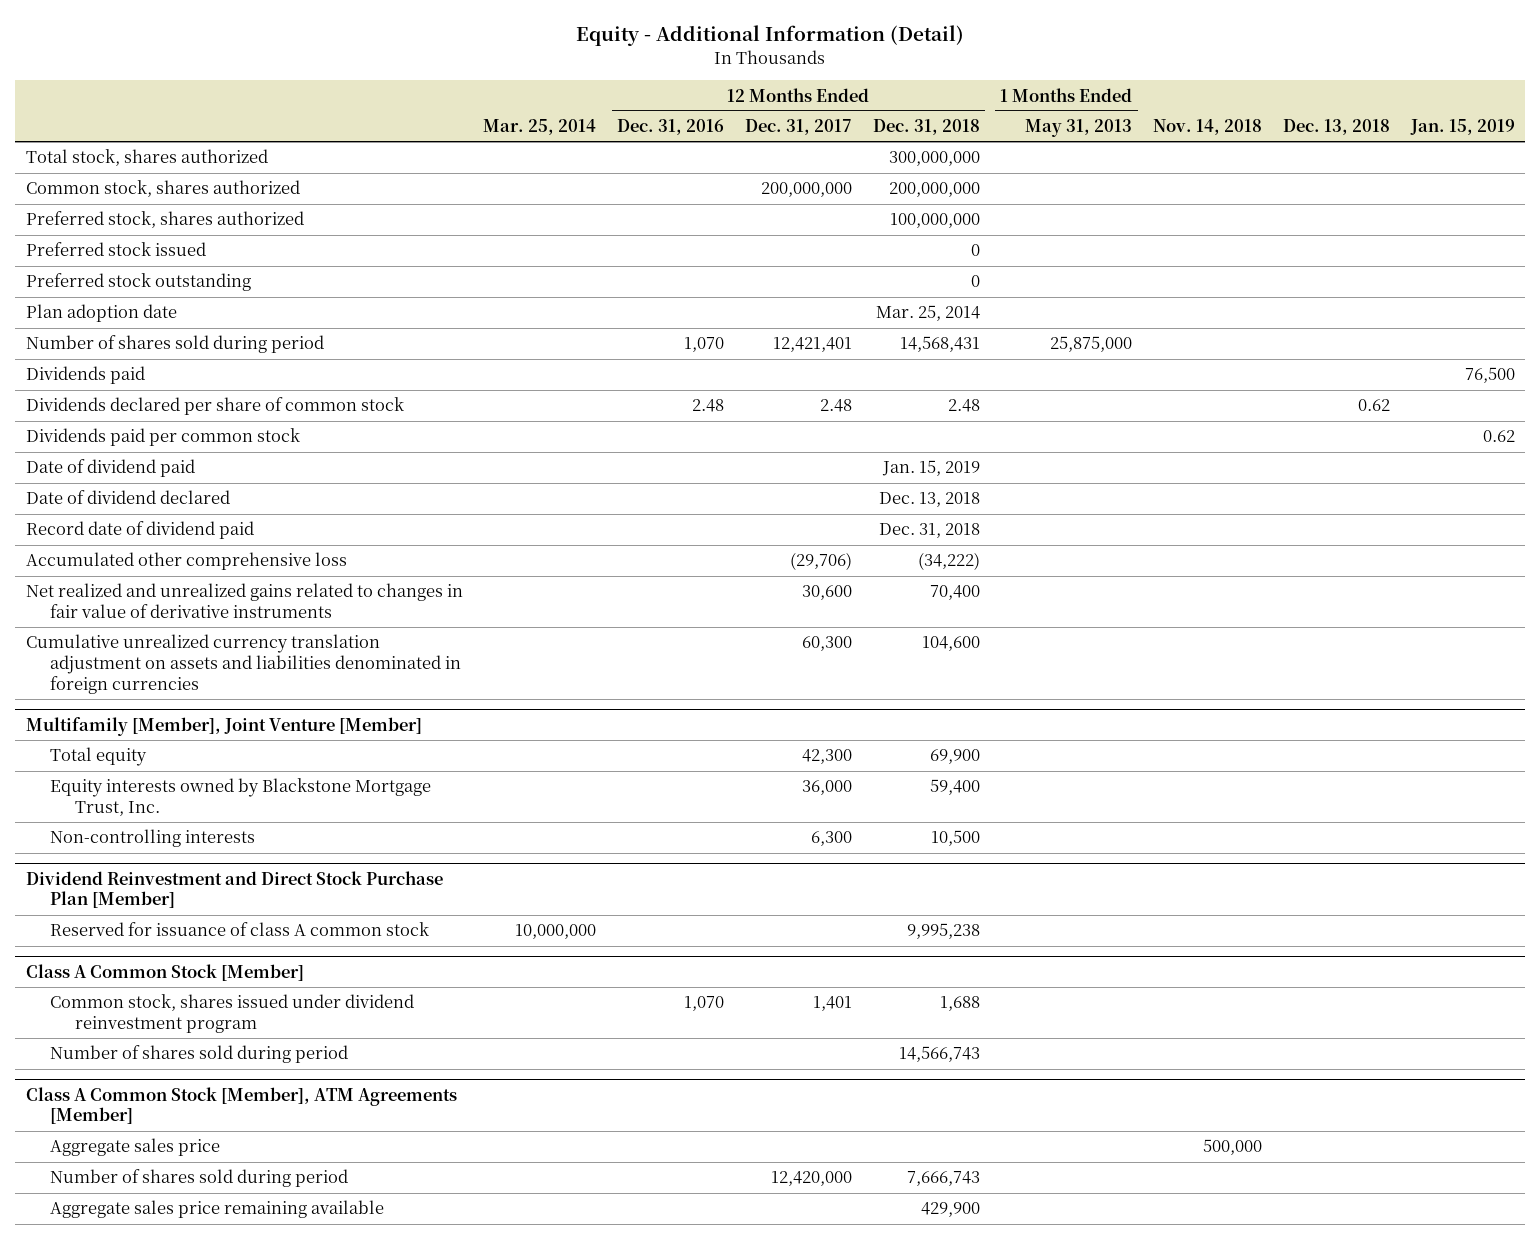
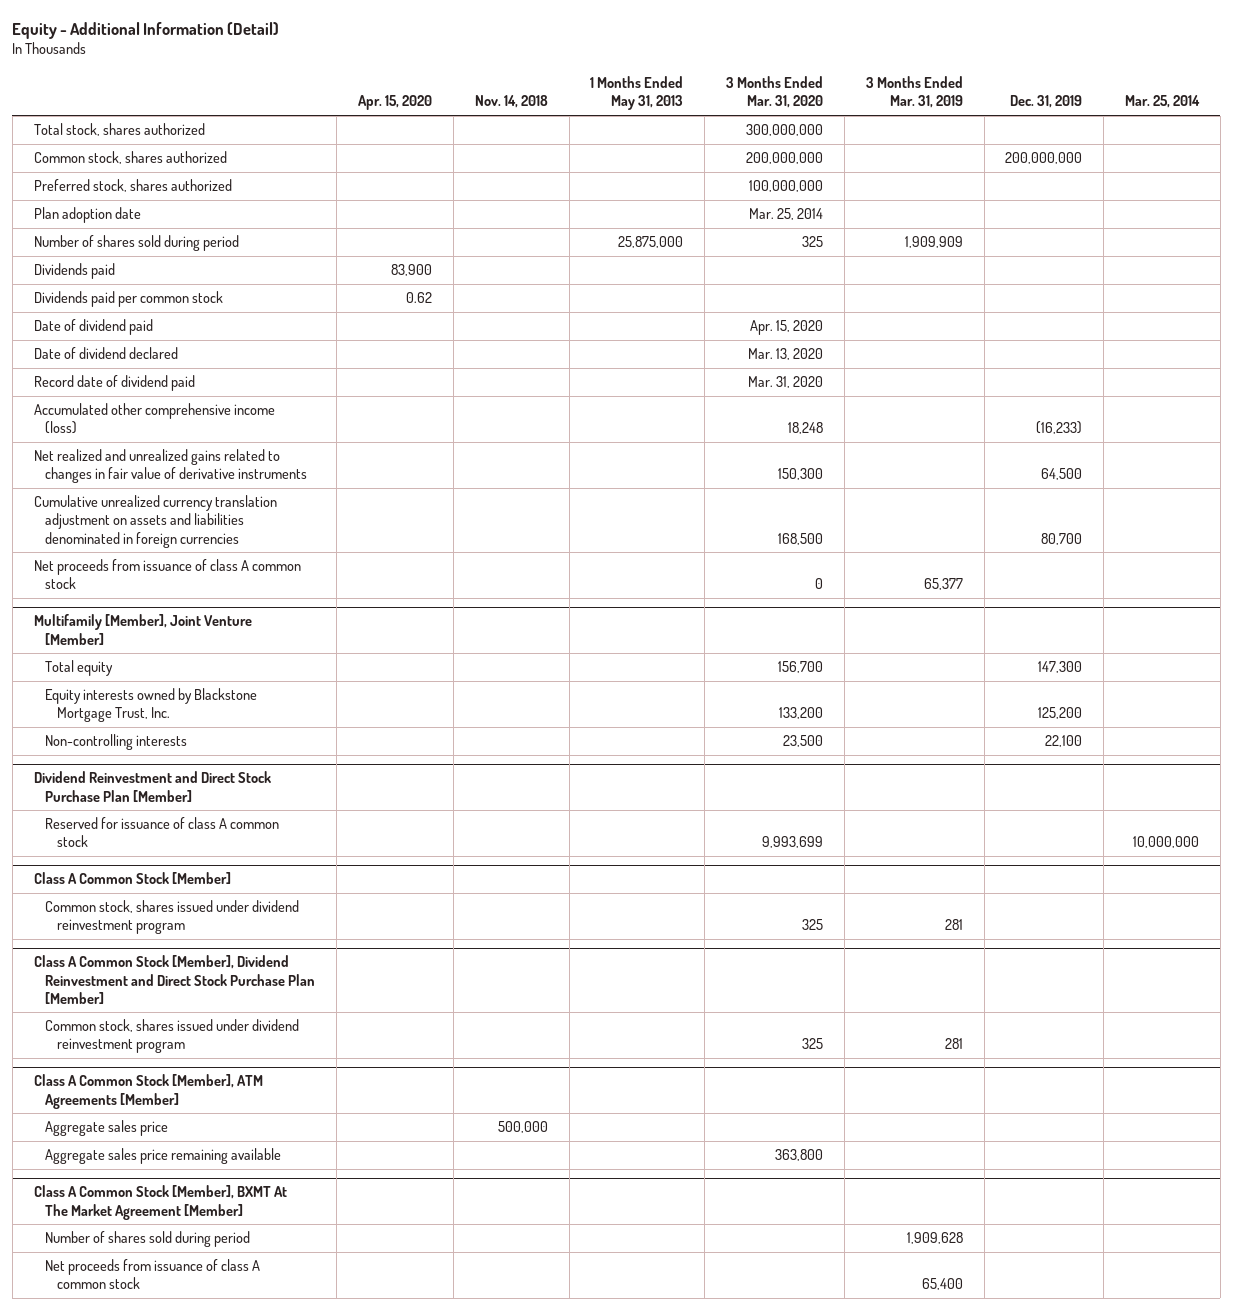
- | Mar. 25, 2014 | 12 Months Ended Dec. 31, 2016 | 12 Months Ended Dec. 31, 2017 | 12 Months Ended Dec. 31, 2018 | 1 Months Ended May 31, 2013 | Nov. 14, 2018 | Dec. 13, 2018 | Jan. 15, 2019
+ | Apr. 15, 2020 | Nov. 14, 2018 | 1 Months Ended May 31, 2013 | 3 Months Ended Mar. 31, 2020 | 3 Months Ended Mar. 31, 2019 | Dec. 31, 2019 | Mar. 25, 2014
- Preferred stock issued | | | | 0 | | | |
- Preferred stock outstanding | | | | 0 | | | |
- Dividends declared per share of common stock | | 2.48 | 2.48 | 2.48 | | | 0.62 |
- Accumulated other comprehensive loss | | | (29,706) | (34,222) | | | |
+ Accumulated other comprehensive income (loss) | | | | 18,248 | | (16,233) |
+ Net proceeds from issuance of class A common stock | | | | 0 | 65,377 | |
@ Class A Common Stock [Member]
- Number of shares sold during period | | | | 14,566,743 | | | |
+ Class A Common Stock [Member], Dividend Reinvestment and Direct Stock Purchase Plan [Member]
+ Common stock, shares issued under dividend reinvestment program | | | | 325 | 281 | |
@ Class A Common Stock [Member], ATM Agreements [Member]
- Number of shares sold during period | | | 12,420,000 | 7,666,743 | | | |
+ Class A Common Stock [Member], BXMT At The Market Agreement [Member]
+ Number of shares sold during period | | | | | 1,909,628 | |
+ Net proceeds from issuance of class A common stock | | | | | 65,400 | |

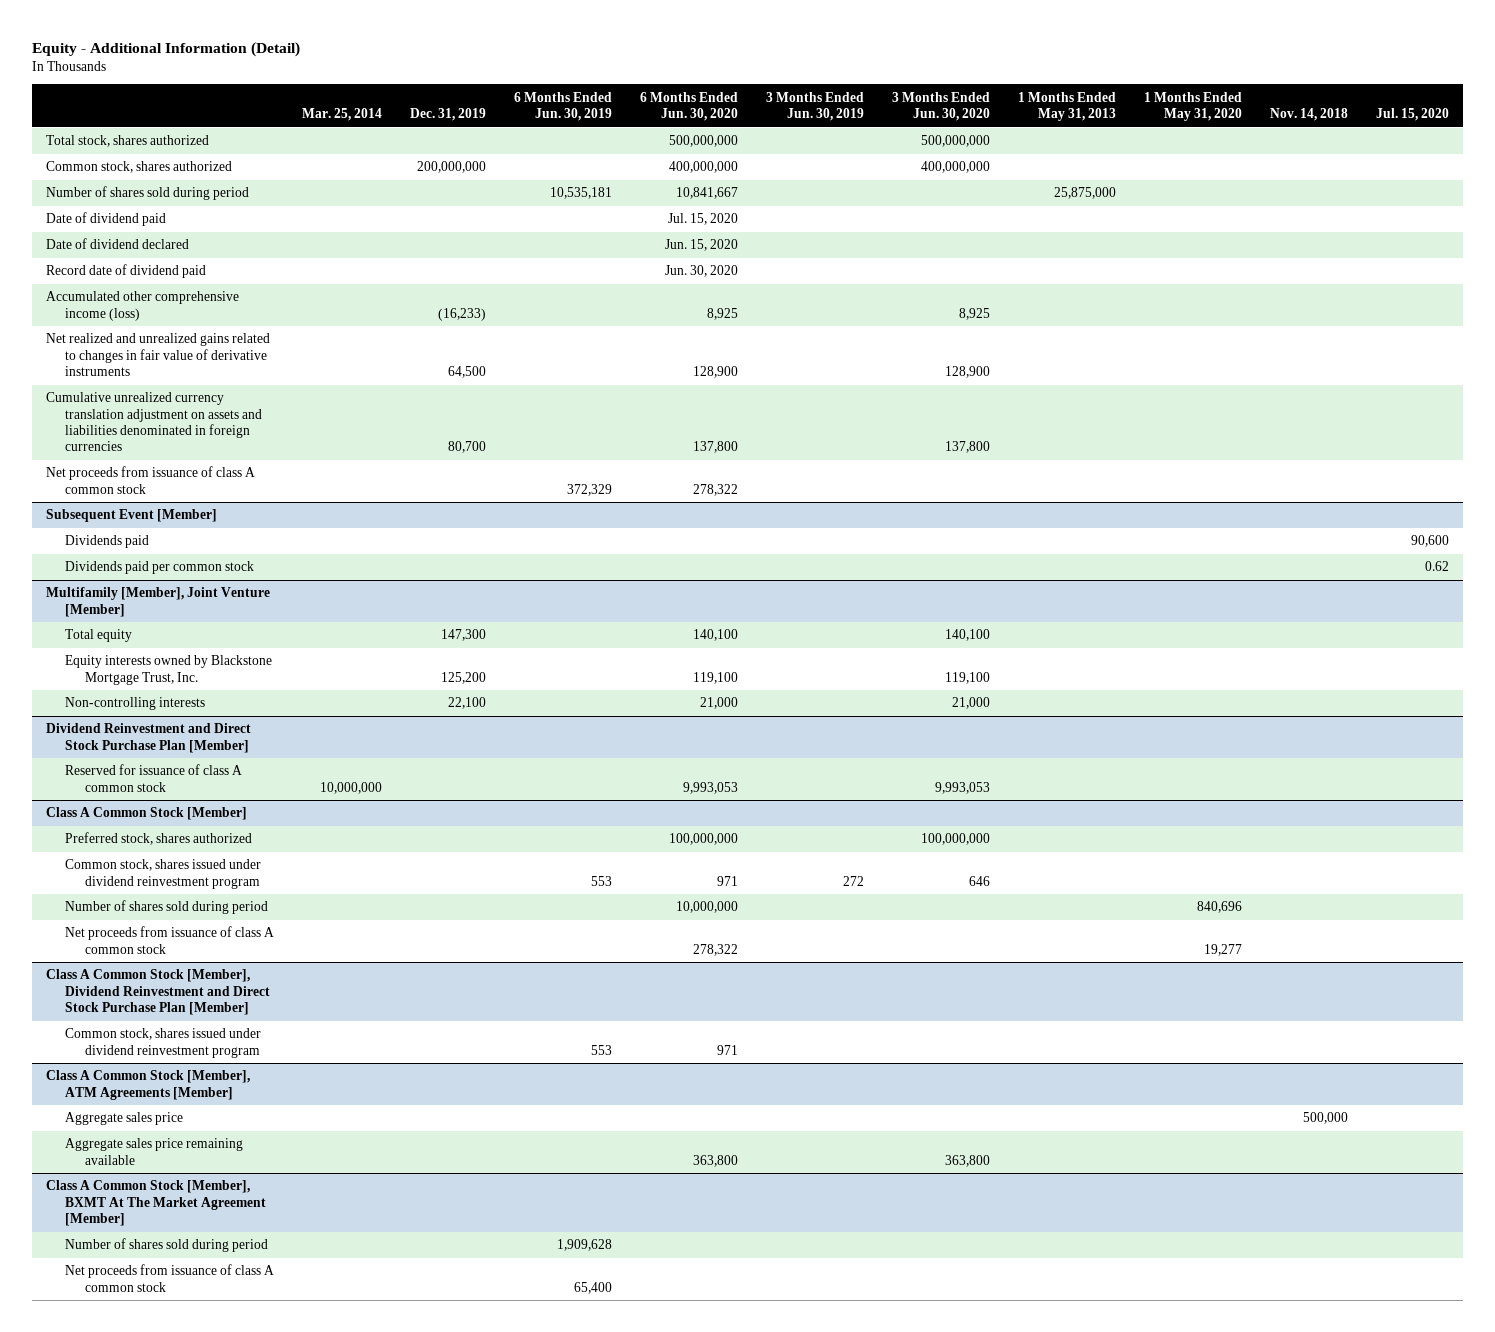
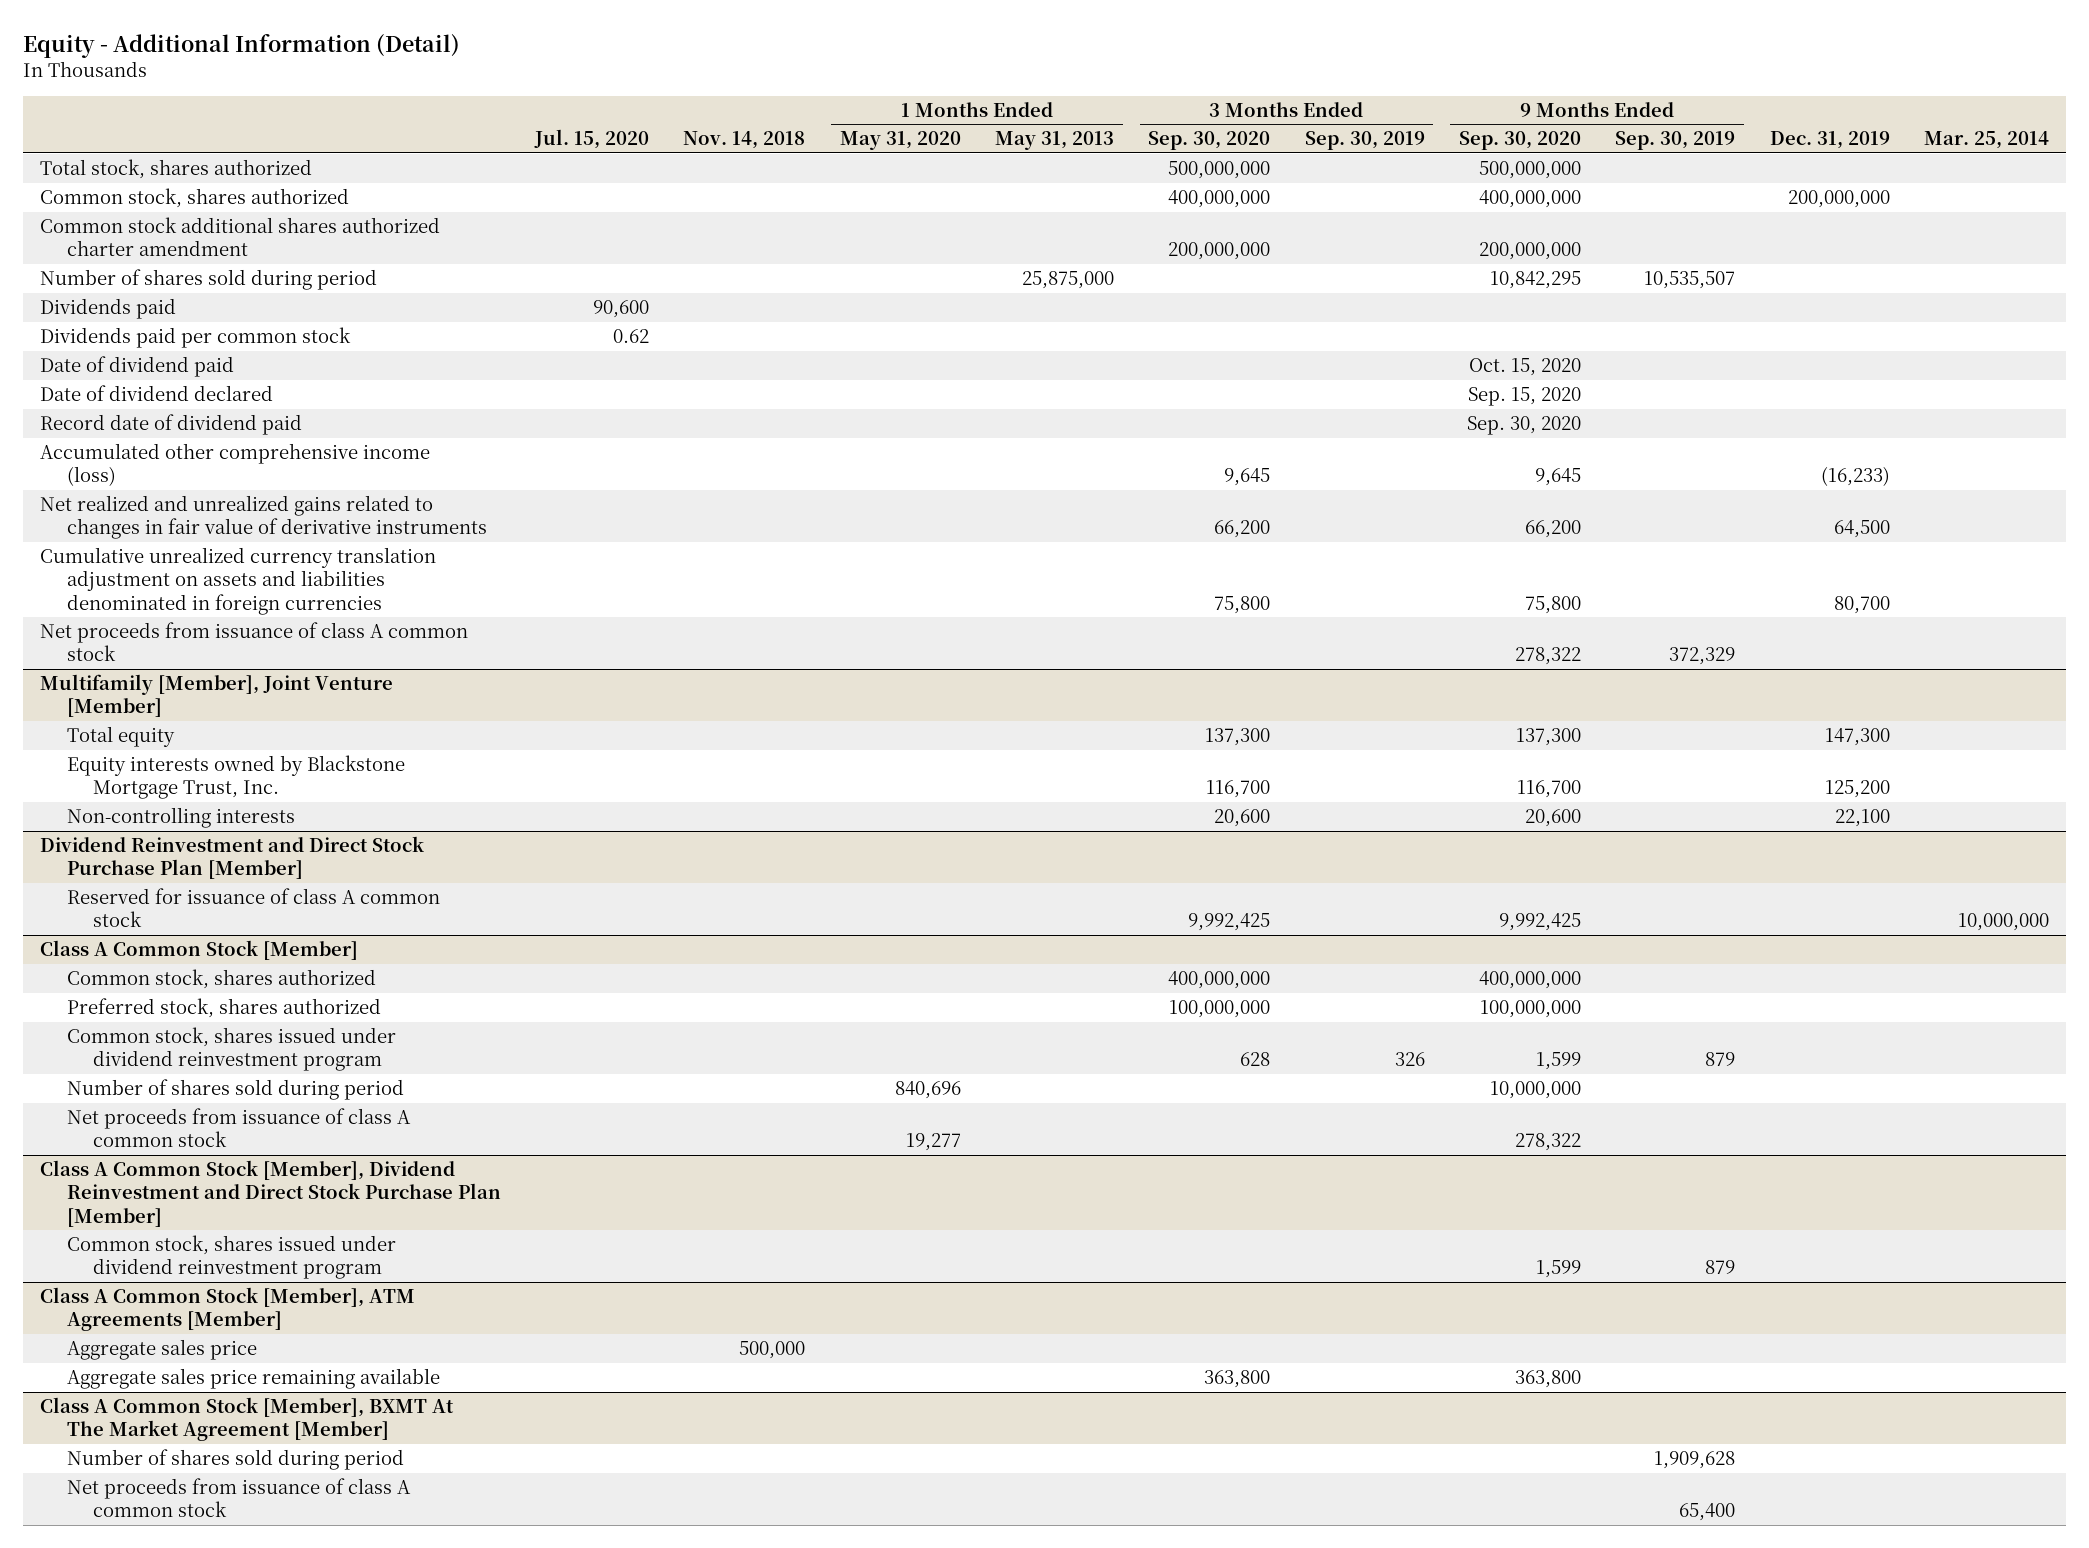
- | Mar. 25, 2014 | Dec. 31, 2019 | 6 Months Ended Jun. 30, 2019 | 6 Months Ended Jun. 30, 2020 | 3 Months Ended Jun. 30, 2019 | 3 Months Ended Jun. 30, 2020 | 1 Months Ended May 31, 2013 | 1 Months Ended May 31, 2020 | Nov. 14, 2018 | Jul. 15, 2020
+ | Jul. 15, 2020 | Nov. 14, 2018 | 1 Months Ended May 31, 2020 | 1 Months Ended May 31, 2013 | 3 Months Ended Sep. 30, 2020 | 3 Months Ended Sep. 30, 2019 | 9 Months Ended Sep. 30, 2020 | 9 Months Ended Sep. 30, 2019 | Dec. 31, 2019 | Mar. 25, 2014
+ Common stock additional shares authorized charter amendment | | | | | 200,000,000 | | 200,000,000 | | |
+ Dividends paid | 90,600 | | | | | | | | |
+ Dividends paid per common stock | 0.62 | | | | | | | | |
- Subsequent Event [Member]
- Dividends paid | | | | | | | | | | 90,600
- Dividends paid per common stock | | | | | | | | | | 0.62
@ Class A Common Stock [Member]
+ Common stock, shares authorized | | | | | 400,000,000 | | 400,000,000 | | |

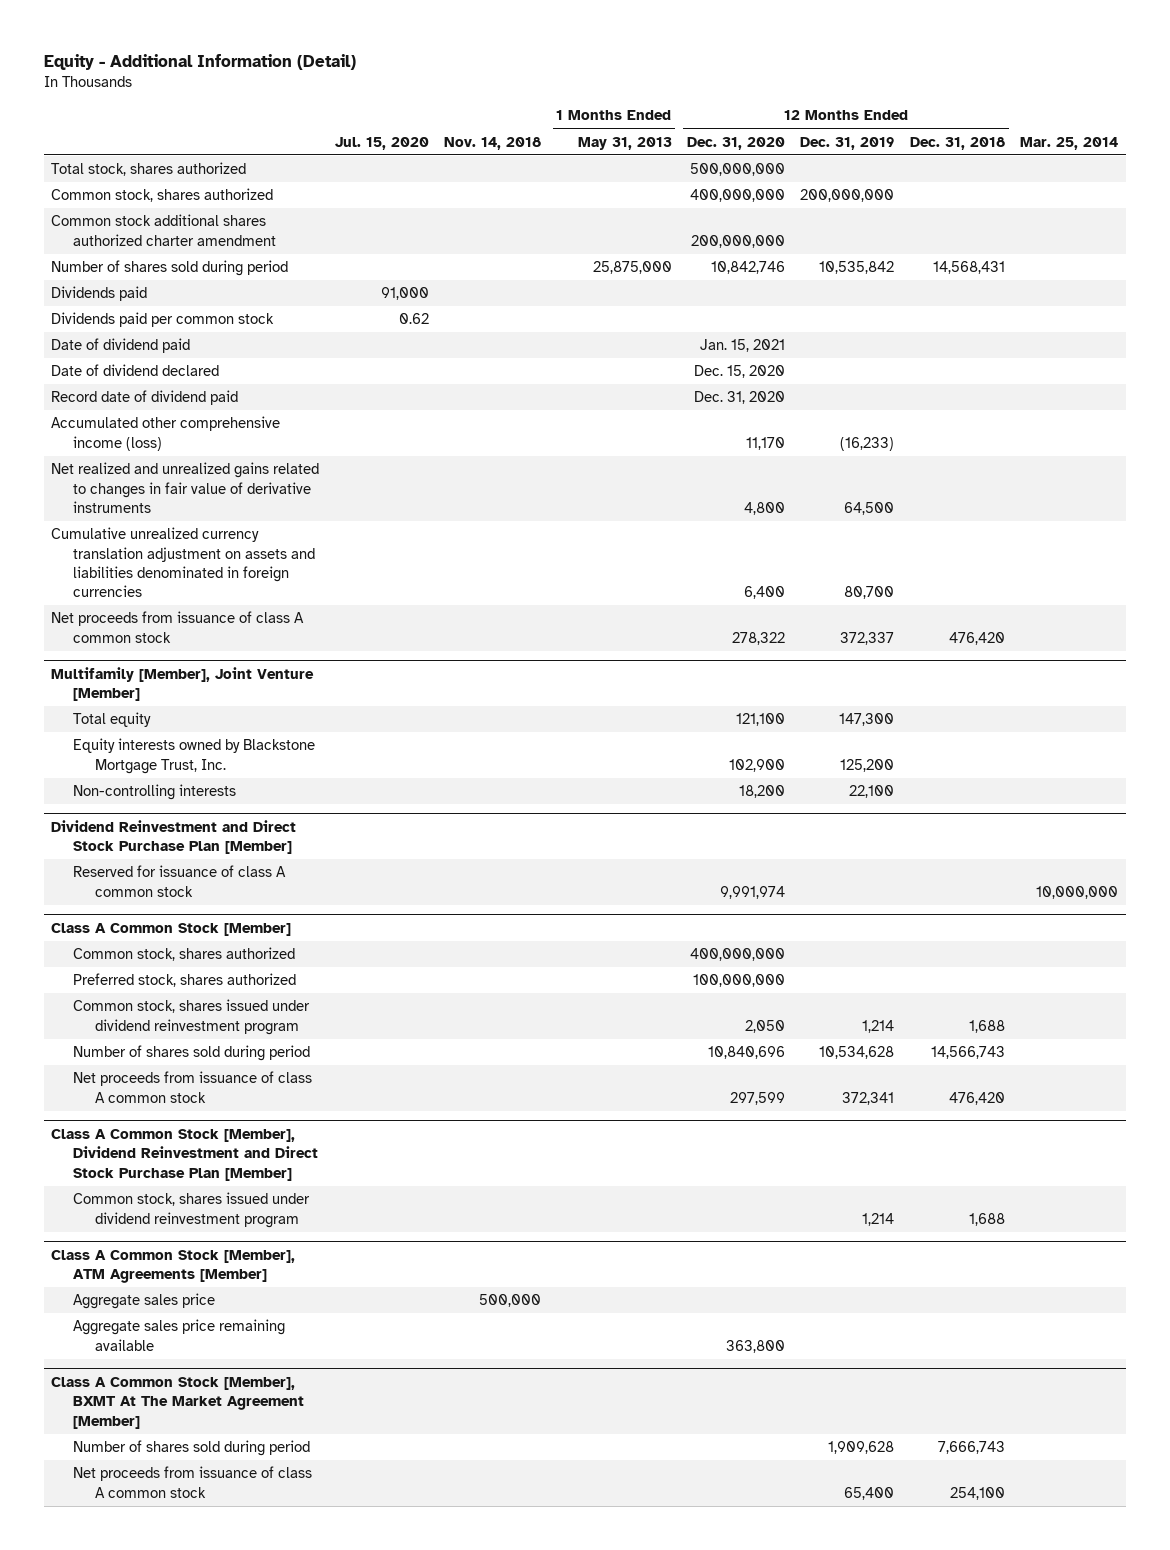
- | Jul. 15, 2020 | Nov. 14, 2018 | 1 Months Ended May 31, 2020 | 1 Months Ended May 31, 2013 | 3 Months Ended Sep. 30, 2020 | 3 Months Ended Sep. 30, 2019 | 9 Months Ended Sep. 30, 2020 | 9 Months Ended Sep. 30, 2019 | Dec. 31, 2019 | Mar. 25, 2014
+ | Jul. 15, 2020 | Nov. 14, 2018 | 1 Months Ended May 31, 2013 | 12 Months Ended Dec. 31, 2020 | 12 Months Ended Dec. 31, 2019 | 12 Months Ended Dec. 31, 2018 | Mar. 25, 2014
- Dividends paid | 90,600 | | | | | | | | |
+ Dividends paid | 91,000 | | | | | |

